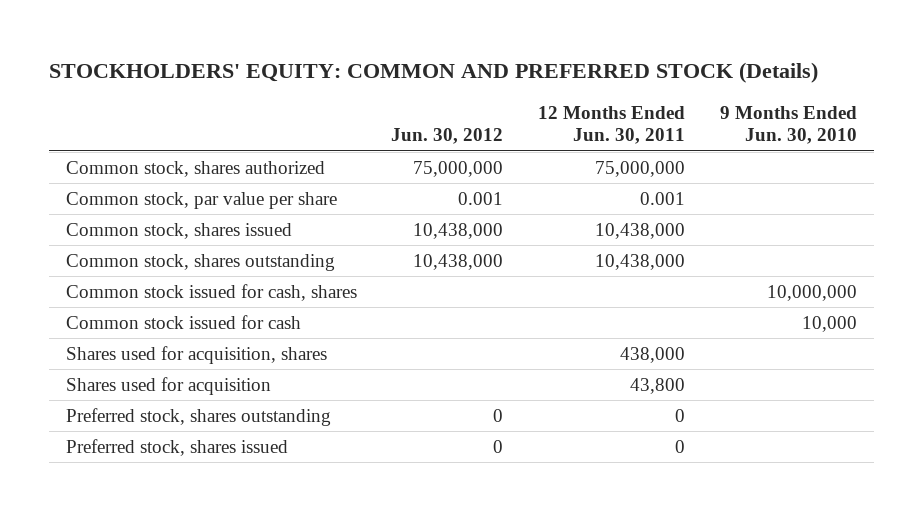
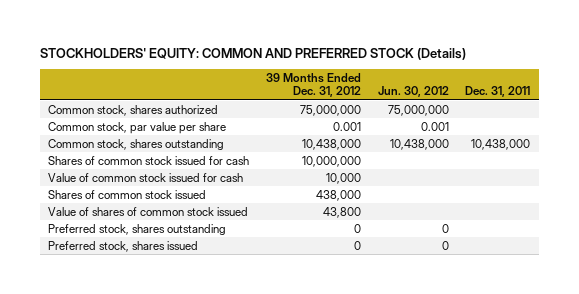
- | Jun. 30, 2012 | 12 Months Ended Jun. 30, 2011 | 9 Months Ended Jun. 30, 2010
+ | 39 Months Ended Dec. 31, 2012 | Jun. 30, 2012 | Dec. 31, 2011
- Common stock, shares issued | 10,438,000 | 10,438,000 |
- Common stock issued for cash, shares | | | 10,000,000
- Common stock issued for cash | | | 10,000
- Shares used for acquisition, shares | | 438,000 |
- Shares used for acquisition | | 43,800 |
+ Shares of common stock issued for cash | 10,000,000 | |
+ Value of common stock issued for cash | 10,000 | |
+ Shares of common stock issued | 438,000 | |
+ Value of shares of common stock issued | 43,800 | |

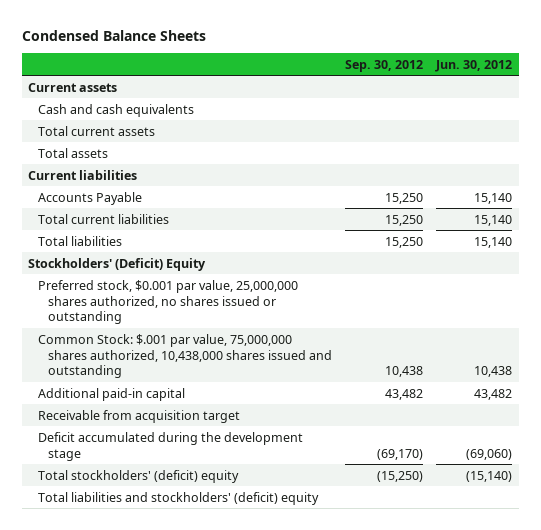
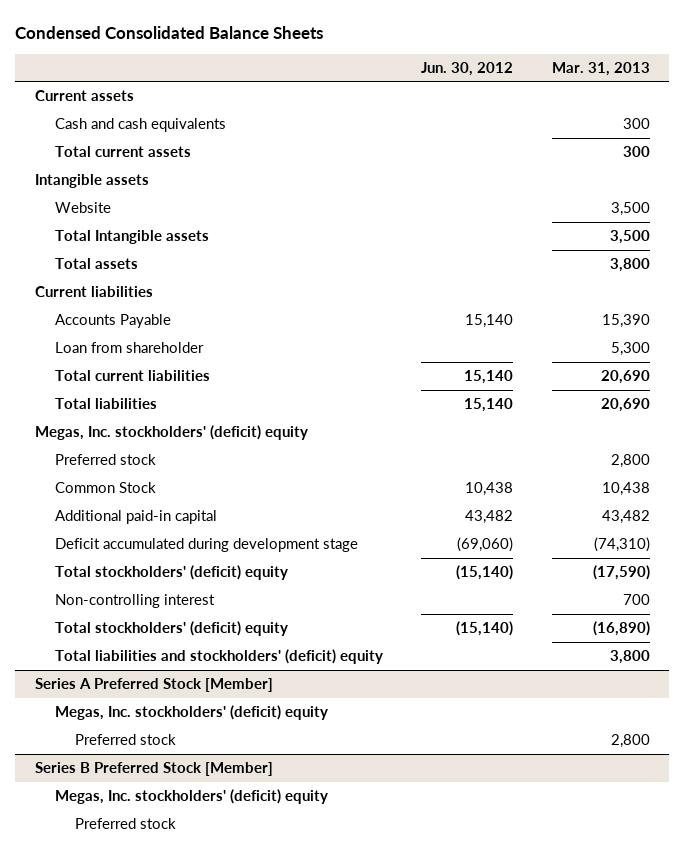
- Condensed Balance Sheets
+ Condensed Consolidated Balance Sheets
- | Sep. 30, 2012 | Jun. 30, 2012
+ | Jun. 30, 2012 | Mar. 31, 2013
+ Intangible assets
+ Website | | 3,500
+ Total Intangible assets | | 3,500
+ Loan from shareholder | | 5,300
- Stockholders' (Deficit) Equity
- Preferred stock, $0.001 par value, 25,000,000 shares authorized, no shares issued or outstanding
- Common Stock: $.001 par value, 75,000,000 shares authorized, 10,438,000 shares issued and outstanding | 10,438 | 10,438
+ Megas, Inc. stockholders' (deficit) equity
+ Preferred stock | | 2,800
+ Common Stock | 10,438 | 10,438
- Receivable from acquisition target
- Deficit accumulated during the development stage | (69,170) | (69,060)
+ Deficit accumulated during development stage | (69,060) | (74,310)
+ Non-controlling interest | | 700
+ Total stockholders' (deficit) equity | (15,140) | (16,890)
+ Series A Preferred Stock [Member]
+ Megas, Inc. stockholders' (deficit) equity
+ Preferred stock | | 2,800
+ Series B Preferred Stock [Member]
+ Megas, Inc. stockholders' (deficit) equity
+ Preferred stock

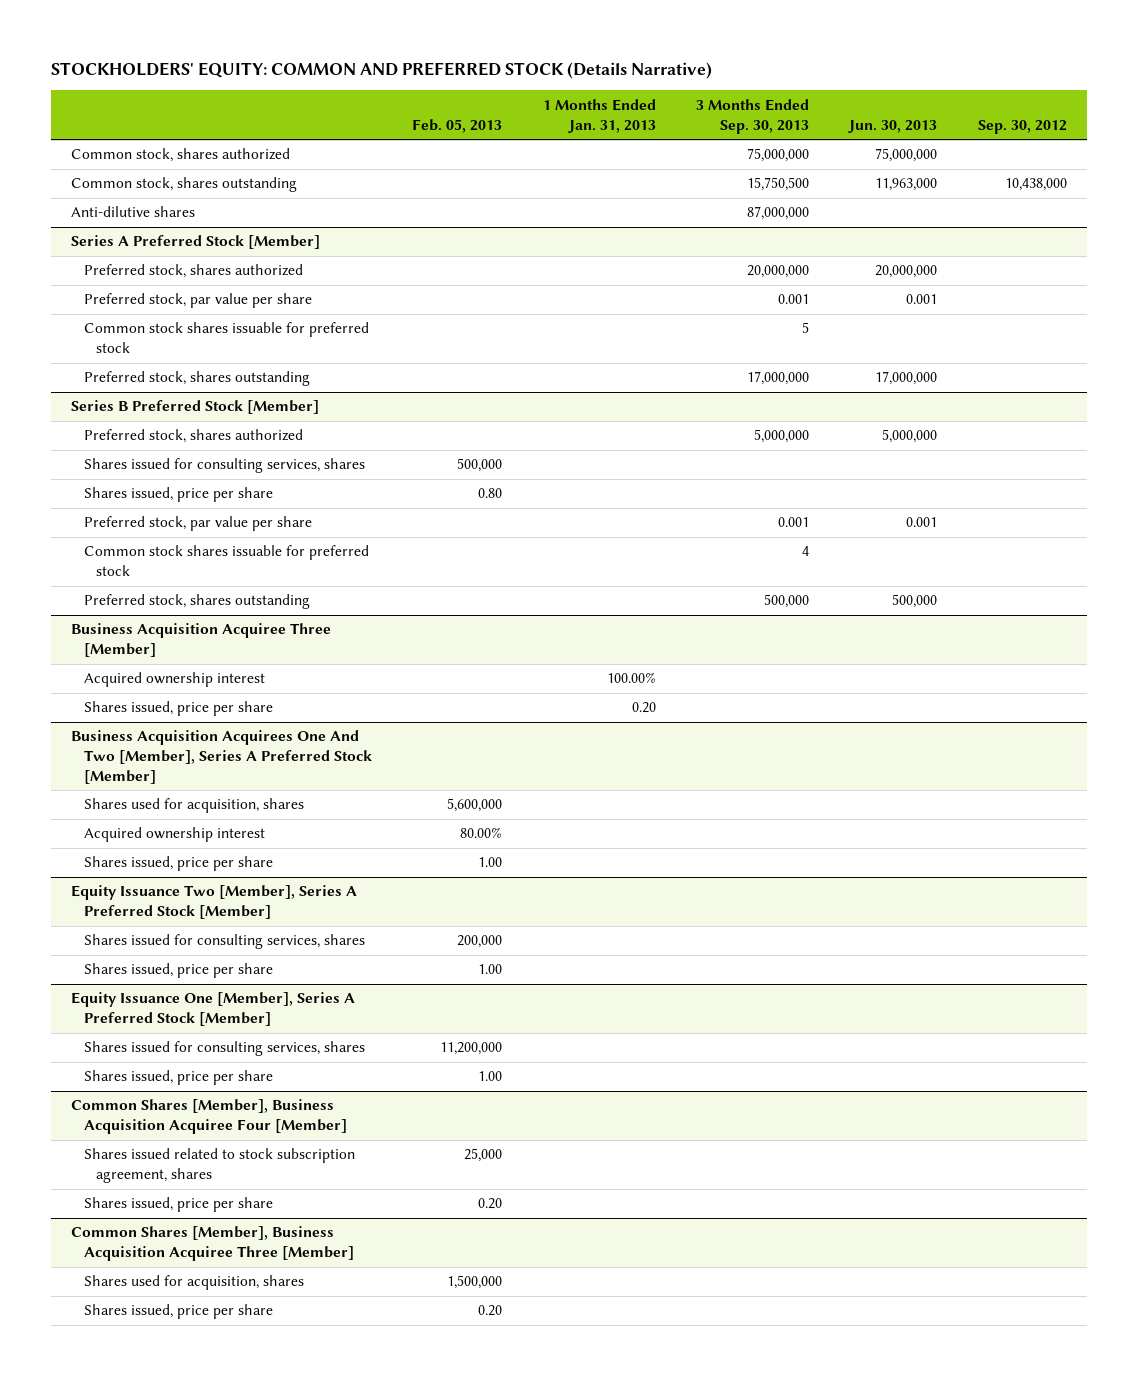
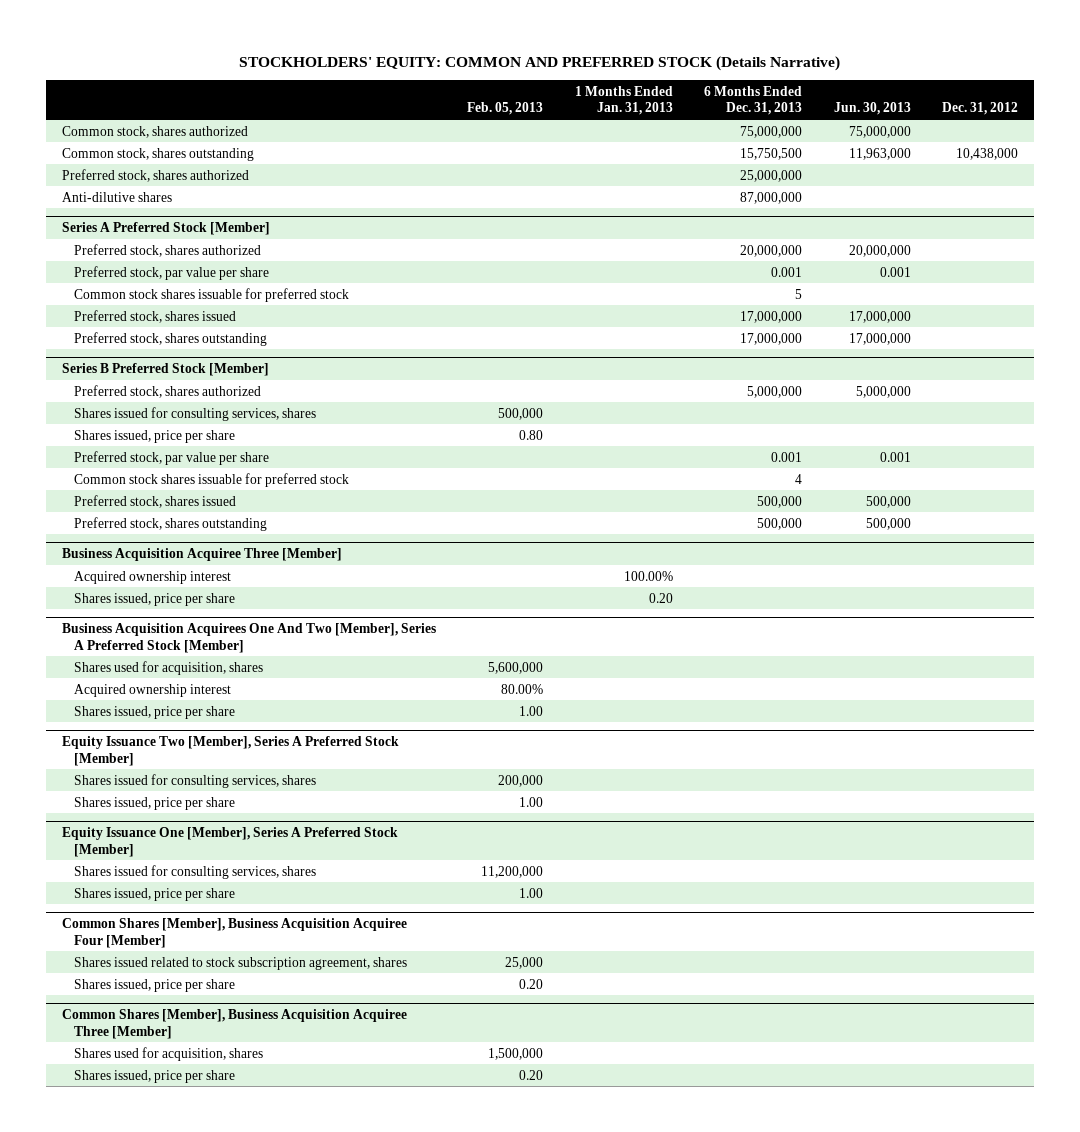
- | Feb. 05, 2013 | 1 Months Ended Jan. 31, 2013 | 3 Months Ended Sep. 30, 2013 | Jun. 30, 2013 | Sep. 30, 2012
+ | Feb. 05, 2013 | 1 Months Ended Jan. 31, 2013 | 6 Months Ended Dec. 31, 2013 | Jun. 30, 2013 | Dec. 31, 2012
+ Preferred stock, shares authorized | | | 25,000,000 | |
@ Series A Preferred Stock [Member]
+ Preferred stock, shares issued | | | 17,000,000 | 17,000,000 |
@ Series B Preferred Stock [Member]
+ Preferred stock, shares issued | | | 500,000 | 500,000 |

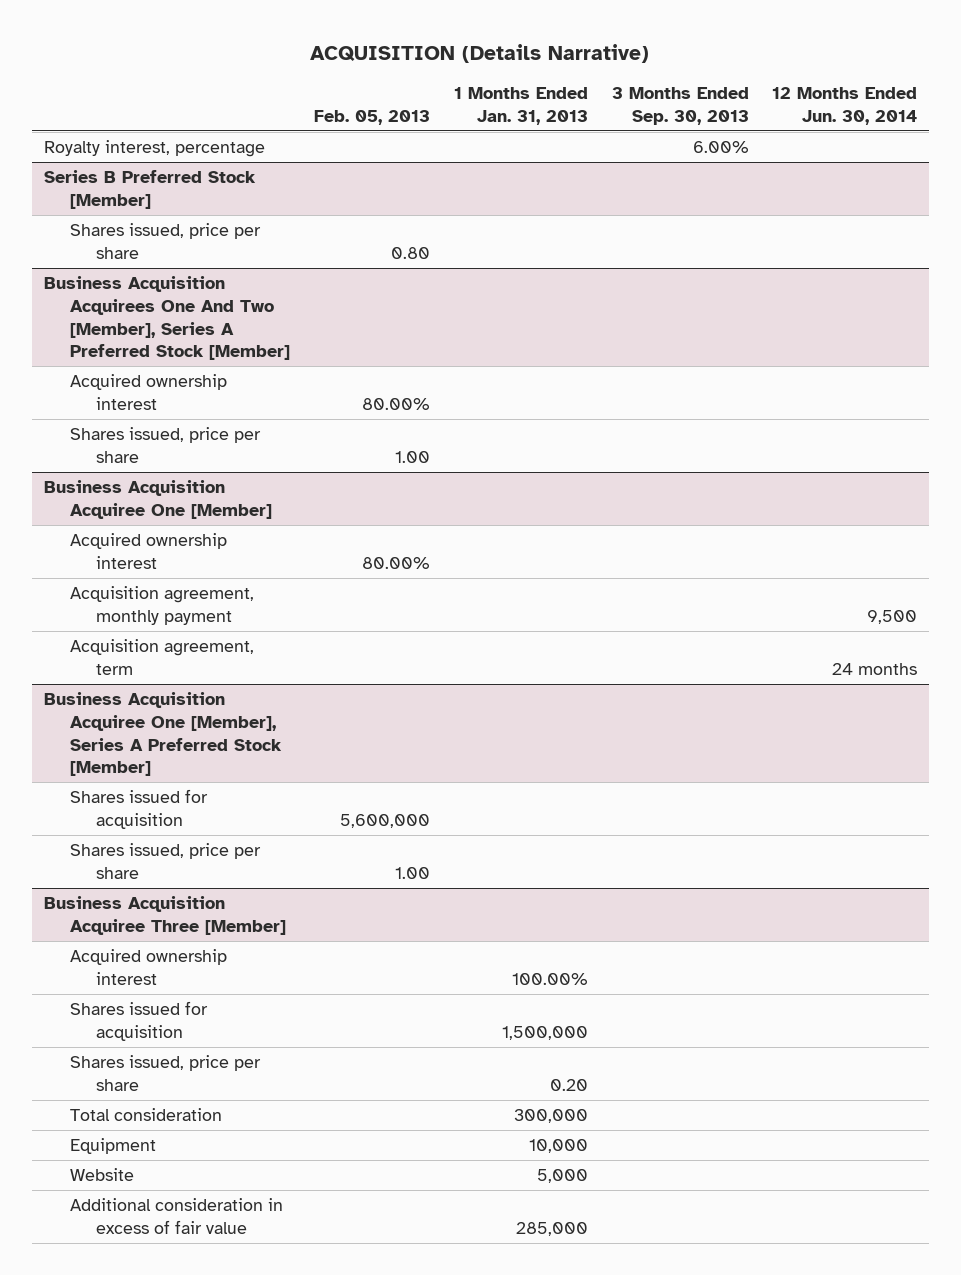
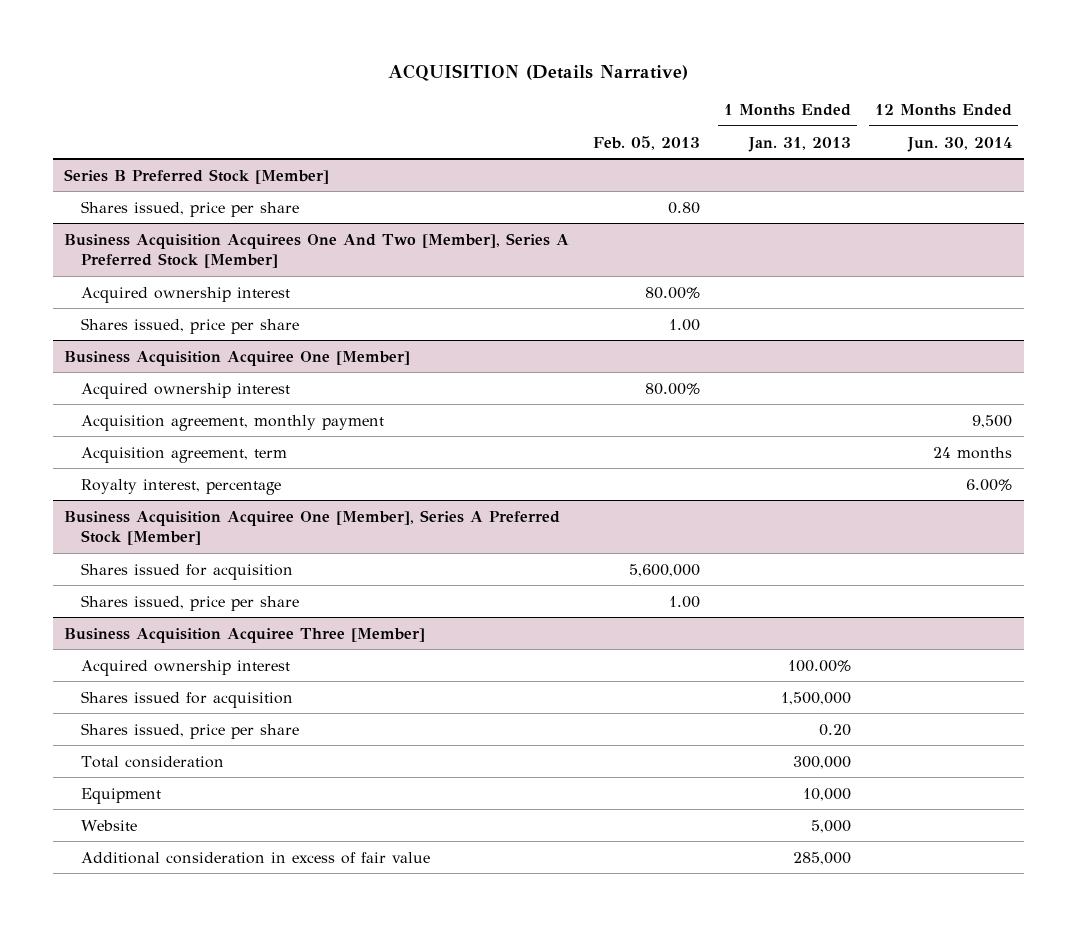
- | Feb. 05, 2013 | 1 Months Ended Jan. 31, 2013 | 3 Months Ended Sep. 30, 2013 | 12 Months Ended Jun. 30, 2014
+ | Feb. 05, 2013 | 1 Months Ended Jan. 31, 2013 | 12 Months Ended Jun. 30, 2014
- Royalty interest, percentage | | | 6.00% |
@ Business Acquisition Acquiree One [Member]
+ Royalty interest, percentage | | | 6.00%

